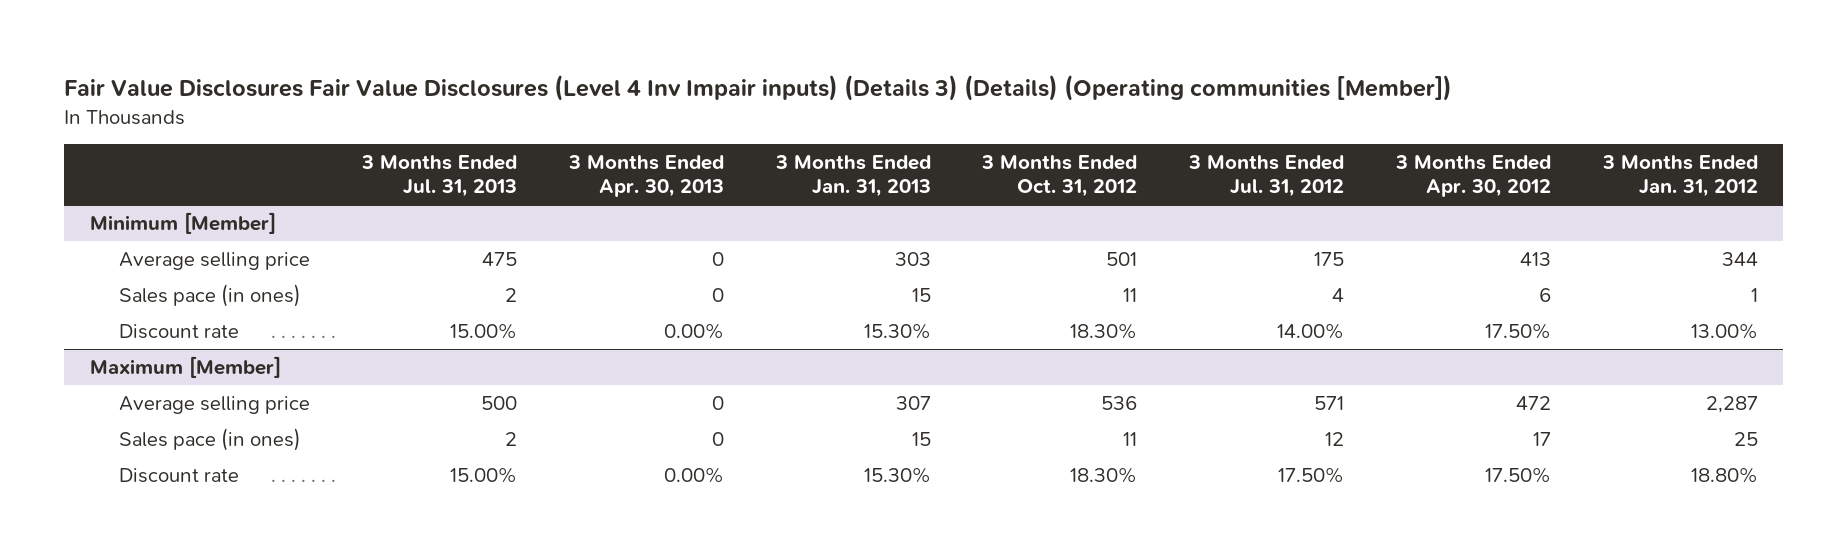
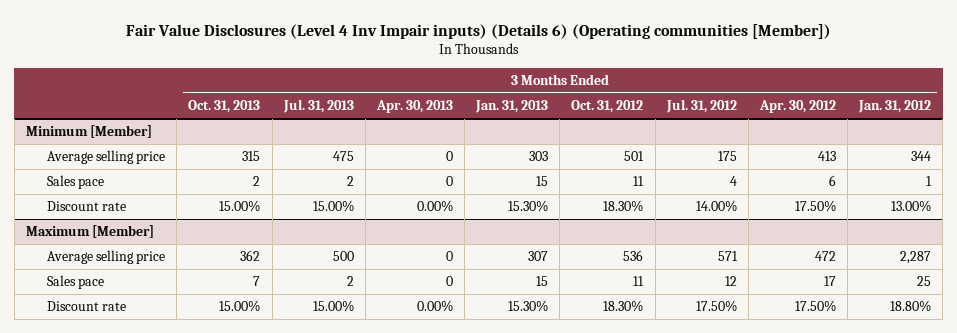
- Fair Value Disclosures Fair Value Disclosures (Level 4 Inv Impair inputs) (Details 3) (Details) (Operating communities [Member])
+ Fair Value Disclosures (Level 4 Inv Impair inputs) (Details 6) (Operating communities [Member])
- | 3 Months Ended Jul. 31, 2013 | 3 Months Ended Apr. 30, 2013 | 3 Months Ended Jan. 31, 2013 | 3 Months Ended Oct. 31, 2012 | 3 Months Ended Jul. 31, 2012 | 3 Months Ended Apr. 30, 2012 | 3 Months Ended Jan. 31, 2012
+ | 3 Months Ended Oct. 31, 2013 | 3 Months Ended Jul. 31, 2013 | 3 Months Ended Apr. 30, 2013 | 3 Months Ended Jan. 31, 2013 | 3 Months Ended Oct. 31, 2012 | 3 Months Ended Jul. 31, 2012 | 3 Months Ended Apr. 30, 2012 | 3 Months Ended Jan. 31, 2012
@ Minimum [Member]
- Sales pace (in ones) | 2 | 0 | 15 | 11 | 4 | 6 | 1
+ Sales pace | 2 | 2 | 0 | 15 | 11 | 4 | 6 | 1
@ Maximum [Member]
- Sales pace (in ones) | 2 | 0 | 15 | 11 | 12 | 17 | 25
+ Sales pace | 7 | 2 | 0 | 15 | 11 | 12 | 17 | 25

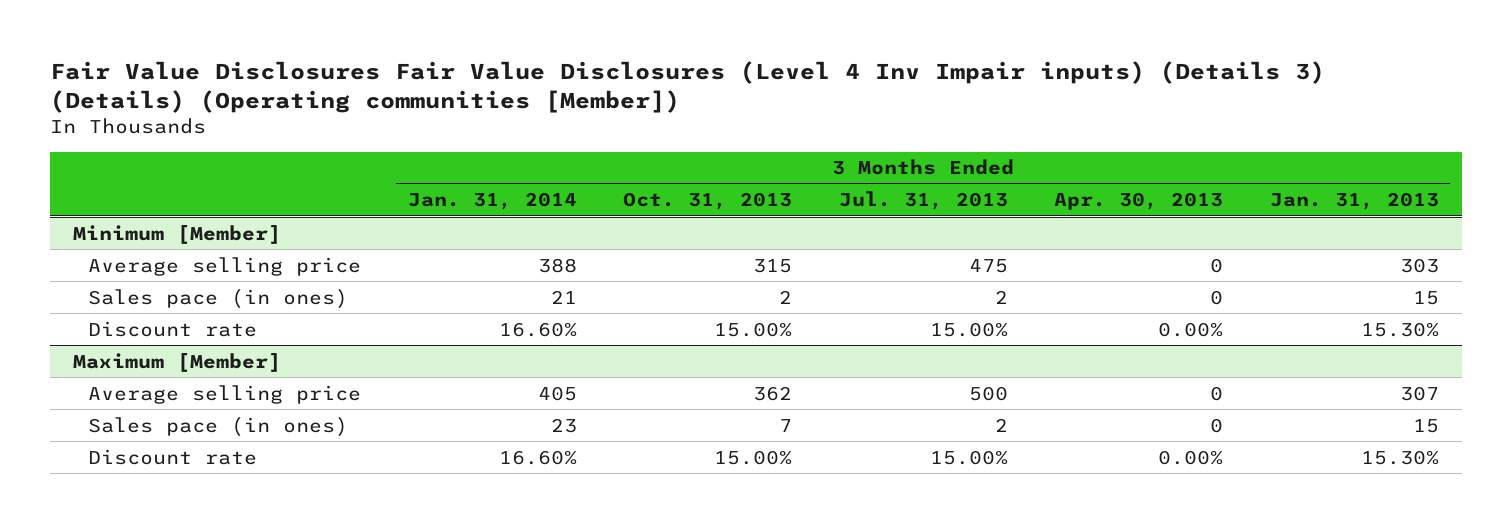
- Fair Value Disclosures (Level 4 Inv Impair inputs) (Details 6) (Operating communities [Member])
+ Fair Value Disclosures Fair Value Disclosures (Level 4 Inv Impair inputs) (Details 3) (Details) (Operating communities [Member])
- | 3 Months Ended Oct. 31, 2013 | 3 Months Ended Jul. 31, 2013 | 3 Months Ended Apr. 30, 2013 | 3 Months Ended Jan. 31, 2013 | 3 Months Ended Oct. 31, 2012 | 3 Months Ended Jul. 31, 2012 | 3 Months Ended Apr. 30, 2012 | 3 Months Ended Jan. 31, 2012
+ | 3 Months Ended Jan. 31, 2014 | 3 Months Ended Oct. 31, 2013 | 3 Months Ended Jul. 31, 2013 | 3 Months Ended Apr. 30, 2013 | 3 Months Ended Jan. 31, 2013
@ Minimum [Member]
- Sales pace | 2 | 2 | 0 | 15 | 11 | 4 | 6 | 1
+ Sales pace (in ones) | 21 | 2 | 2 | 0 | 15
@ Maximum [Member]
- Sales pace | 7 | 2 | 0 | 15 | 11 | 12 | 17 | 25
+ Sales pace (in ones) | 23 | 7 | 2 | 0 | 15

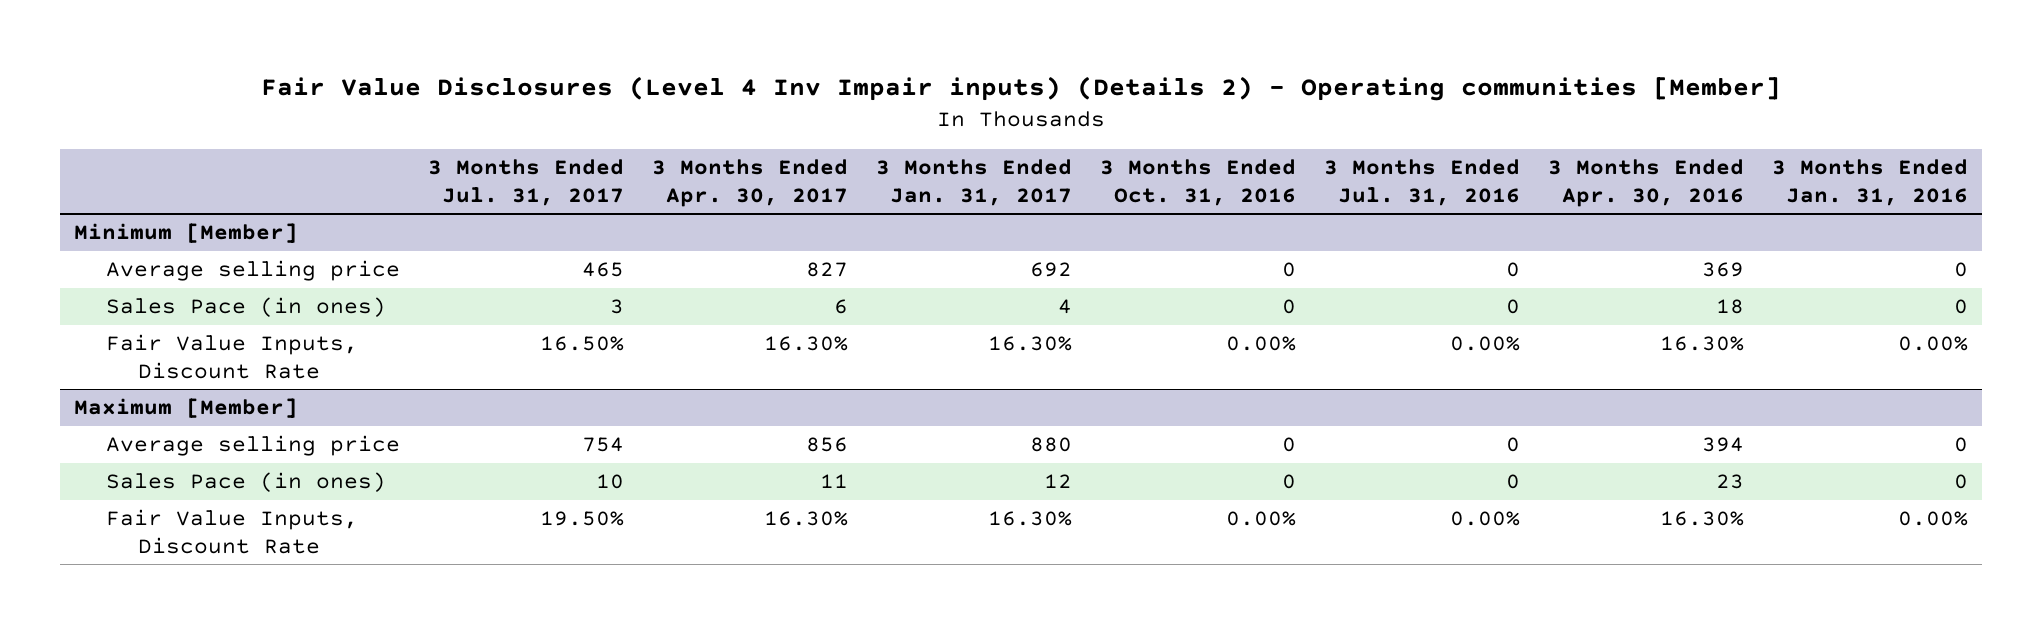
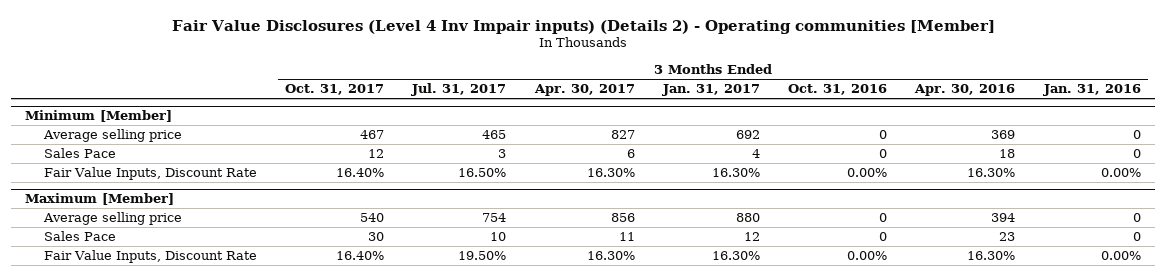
- | 3 Months Ended Jul. 31, 2017 | 3 Months Ended Apr. 30, 2017 | 3 Months Ended Jan. 31, 2017 | 3 Months Ended Oct. 31, 2016 | 3 Months Ended Jul. 31, 2016 | 3 Months Ended Apr. 30, 2016 | 3 Months Ended Jan. 31, 2016
+ | 3 Months Ended Oct. 31, 2017 | 3 Months Ended Jul. 31, 2017 | 3 Months Ended Apr. 30, 2017 | 3 Months Ended Jan. 31, 2017 | 3 Months Ended Oct. 31, 2016 | 3 Months Ended Apr. 30, 2016 | 3 Months Ended Jan. 31, 2016
@ Minimum [Member]
- Sales Pace (in ones) | 3 | 6 | 4 | 0 | 0 | 18 | 0
+ Sales Pace | 12 | 3 | 6 | 4 | 0 | 18 | 0
@ Maximum [Member]
- Sales Pace (in ones) | 10 | 11 | 12 | 0 | 0 | 23 | 0
+ Sales Pace | 30 | 10 | 11 | 12 | 0 | 23 | 0

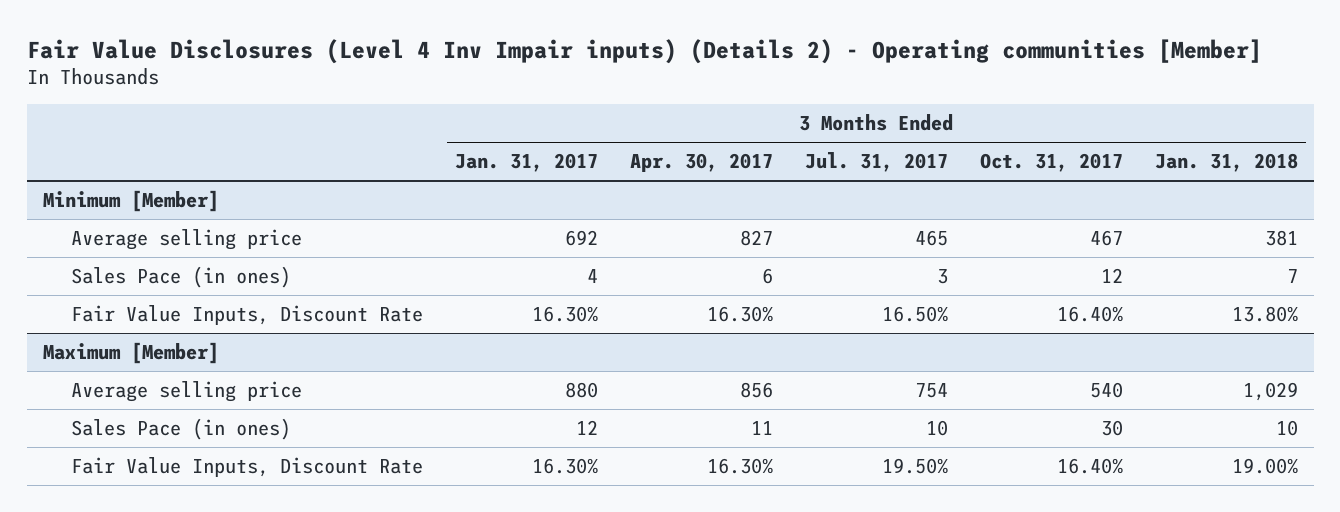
- | 3 Months Ended Oct. 31, 2017 | 3 Months Ended Jul. 31, 2017 | 3 Months Ended Apr. 30, 2017 | 3 Months Ended Jan. 31, 2017 | 3 Months Ended Oct. 31, 2016 | 3 Months Ended Apr. 30, 2016 | 3 Months Ended Jan. 31, 2016
+ | 3 Months Ended Jan. 31, 2017 | 3 Months Ended Apr. 30, 2017 | 3 Months Ended Jul. 31, 2017 | 3 Months Ended Oct. 31, 2017 | 3 Months Ended Jan. 31, 2018
@ Minimum [Member]
- Sales Pace | 12 | 3 | 6 | 4 | 0 | 18 | 0
+ Sales Pace (in ones) | 4 | 6 | 3 | 12 | 7
@ Maximum [Member]
- Sales Pace | 30 | 10 | 11 | 12 | 0 | 23 | 0
+ Sales Pace (in ones) | 12 | 11 | 10 | 30 | 10

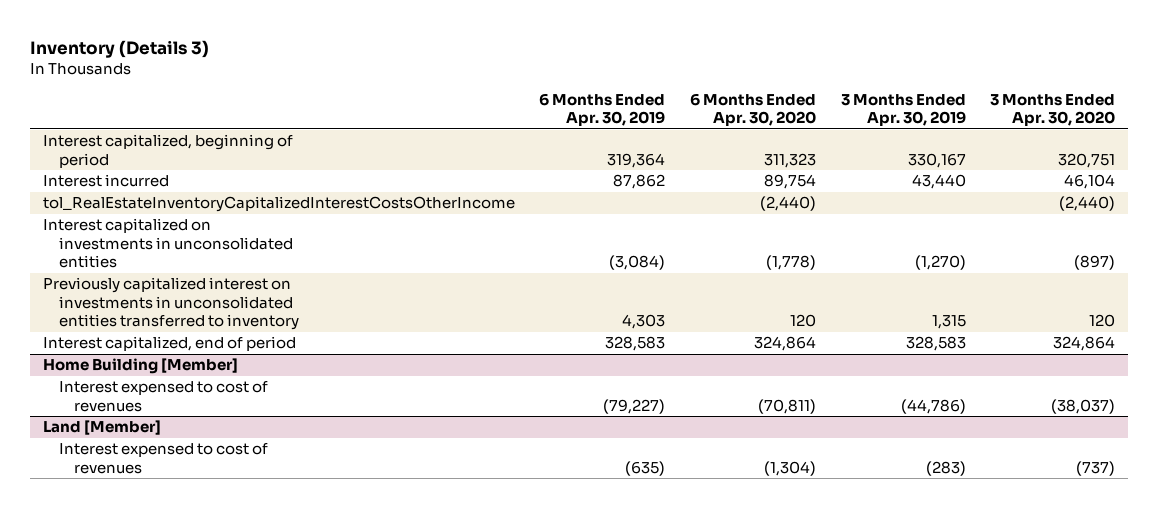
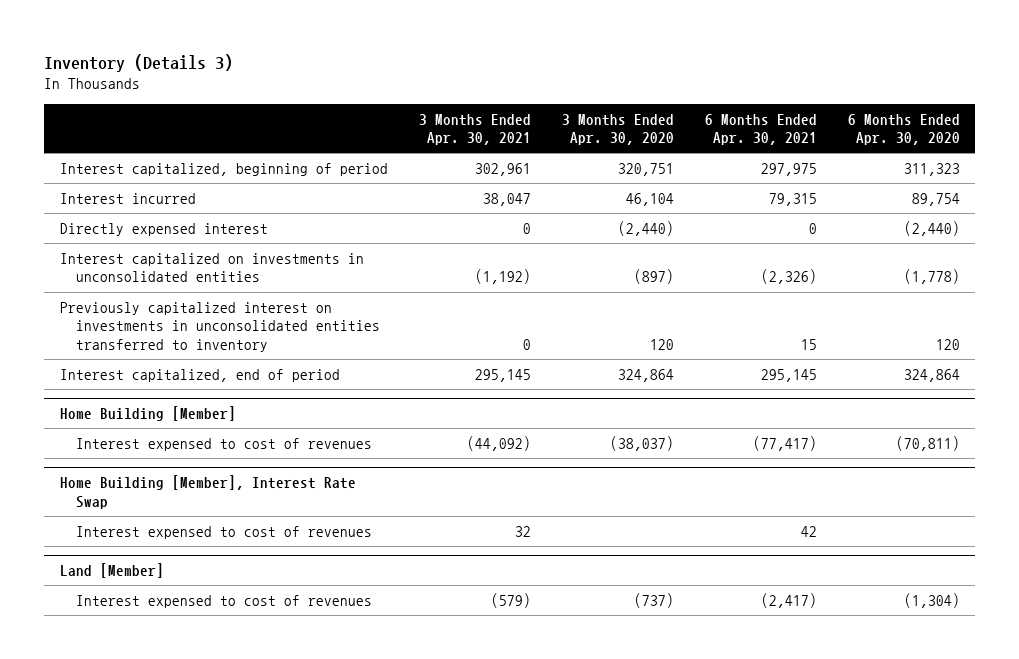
- | 6 Months Ended Apr. 30, 2019 | 6 Months Ended Apr. 30, 2020 | 3 Months Ended Apr. 30, 2019 | 3 Months Ended Apr. 30, 2020
+ | 3 Months Ended Apr. 30, 2021 | 3 Months Ended Apr. 30, 2020 | 6 Months Ended Apr. 30, 2021 | 6 Months Ended Apr. 30, 2020
- tol_RealEstateInventoryCapitalizedInterestCostsOtherIncome | | (2,440) | | (2,440)
+ Directly expensed interest | 0 | (2,440) | 0 | (2,440)
+ Home Building [Member], Interest Rate Swap
+ Interest expensed to cost of revenues | 32 | | 42 |

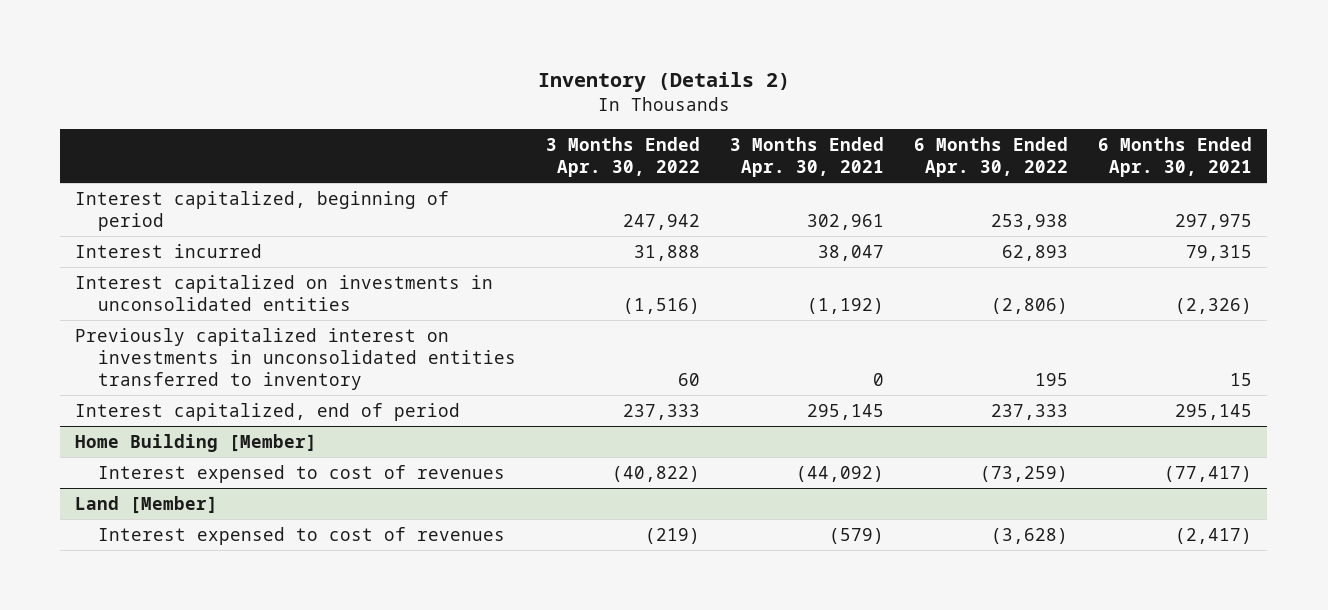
- Inventory (Details 3)
+ Inventory (Details 2)
- | 3 Months Ended Apr. 30, 2021 | 3 Months Ended Apr. 30, 2020 | 6 Months Ended Apr. 30, 2021 | 6 Months Ended Apr. 30, 2020
+ | 3 Months Ended Apr. 30, 2022 | 3 Months Ended Apr. 30, 2021 | 6 Months Ended Apr. 30, 2022 | 6 Months Ended Apr. 30, 2021
- Directly expensed interest | 0 | (2,440) | 0 | (2,440)
- Home Building [Member], Interest Rate Swap
- Interest expensed to cost of revenues | 32 | | 42 |

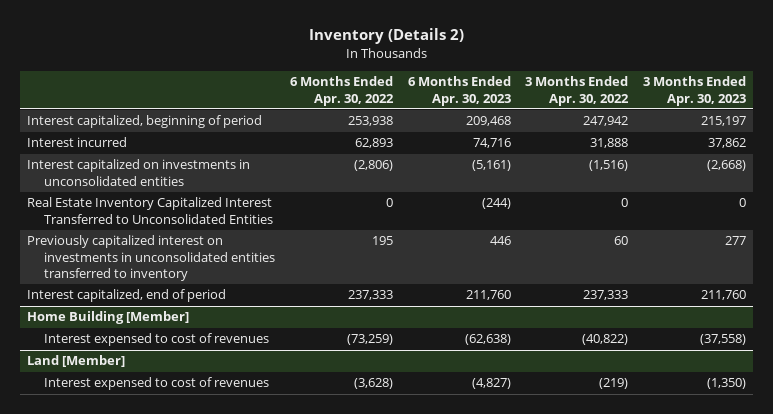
- | 3 Months Ended Apr. 30, 2022 | 3 Months Ended Apr. 30, 2021 | 6 Months Ended Apr. 30, 2022 | 6 Months Ended Apr. 30, 2021
+ | 6 Months Ended Apr. 30, 2022 | 6 Months Ended Apr. 30, 2023 | 3 Months Ended Apr. 30, 2022 | 3 Months Ended Apr. 30, 2023
+ Real Estate Inventory Capitalized Interest Transferred to Unconsolidated Entities | 0 | (244) | 0 | 0

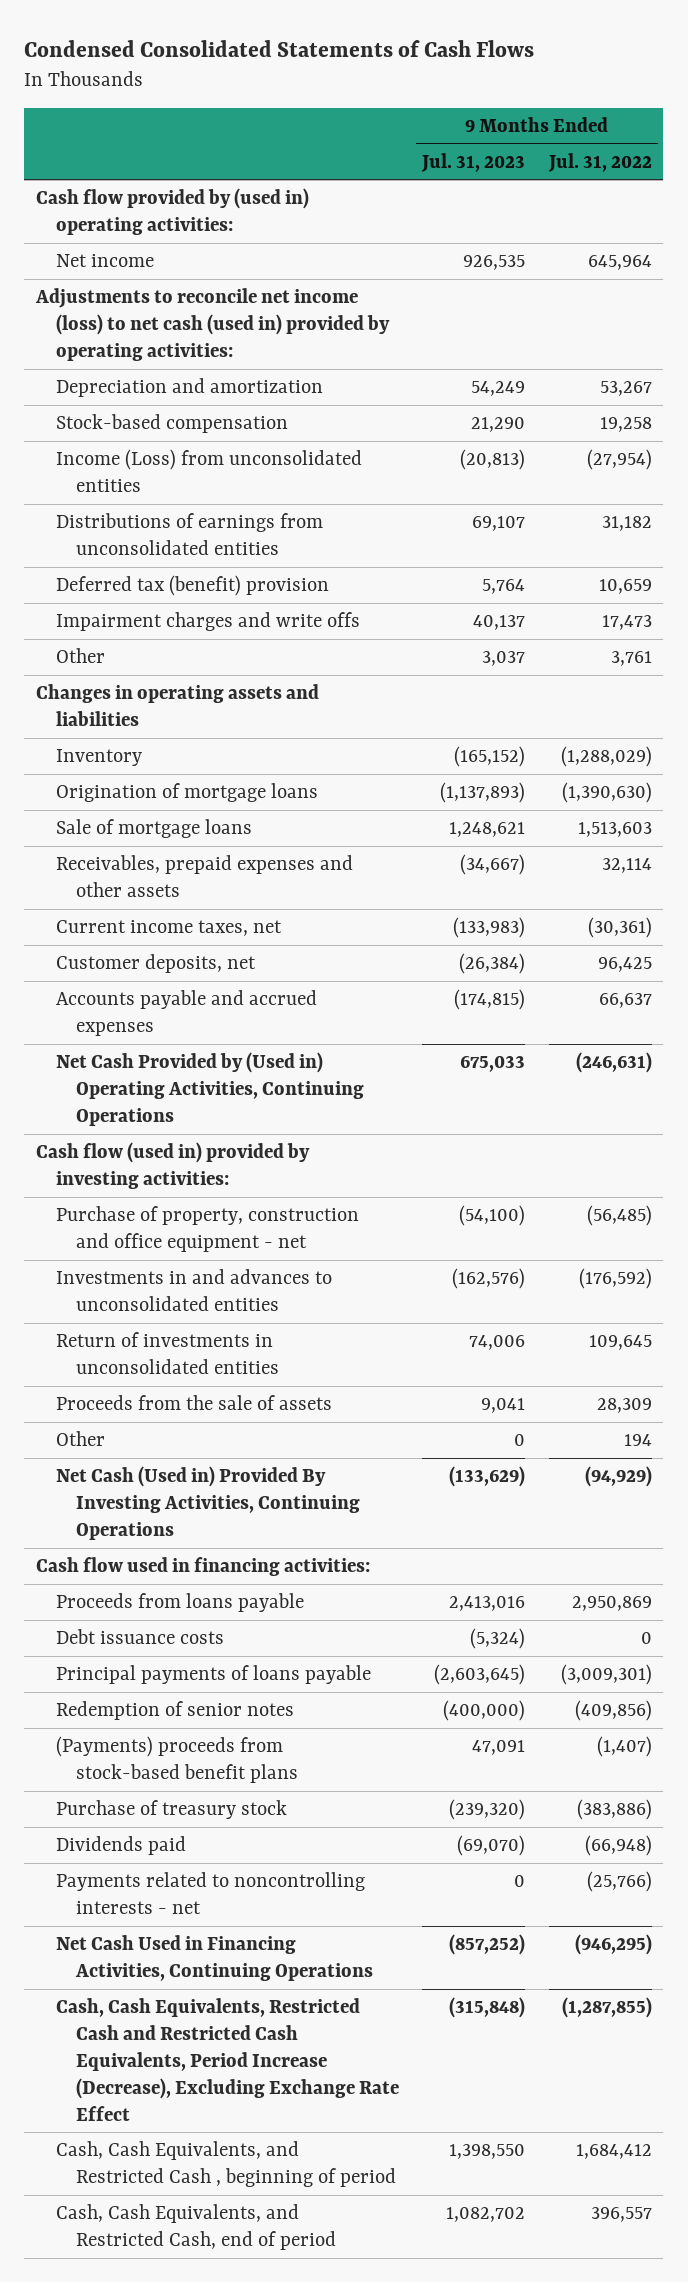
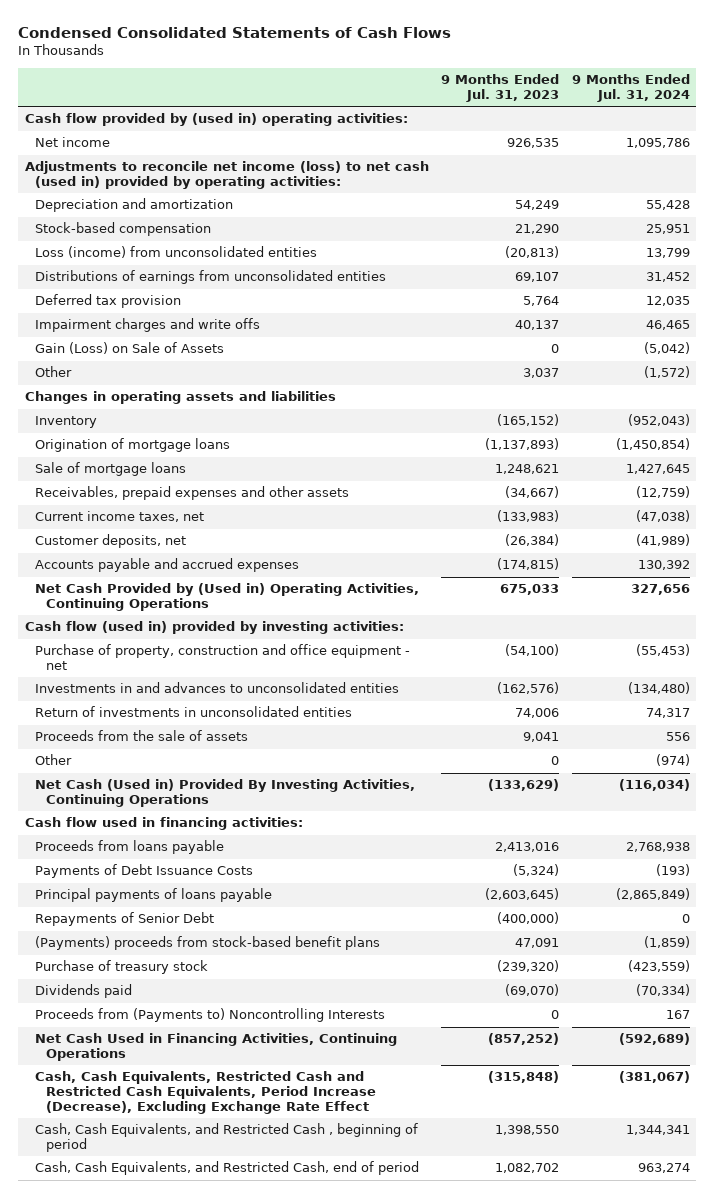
- | 9 Months Ended Jul. 31, 2023 | 9 Months Ended Jul. 31, 2022
+ | 9 Months Ended Jul. 31, 2023 | 9 Months Ended Jul. 31, 2024
- Income (Loss) from unconsolidated entities | (20,813) | (27,954)
+ Loss (income) from unconsolidated entities | (20,813) | 13,799
- Deferred tax (benefit) provision | 5,764 | 10,659
+ Deferred tax provision | 5,764 | 12,035
+ Gain (Loss) on Sale of Assets | 0 | (5,042)
- Debt issuance costs | (5,324) | 0
+ Payments of Debt Issuance Costs | (5,324) | (193)
- Redemption of senior notes | (400,000) | (409,856)
+ Repayments of Senior Debt | (400,000) | 0
- Payments related to noncontrolling interests - net | 0 | (25,766)
+ Proceeds from (Payments to) Noncontrolling Interests | 0 | 167

